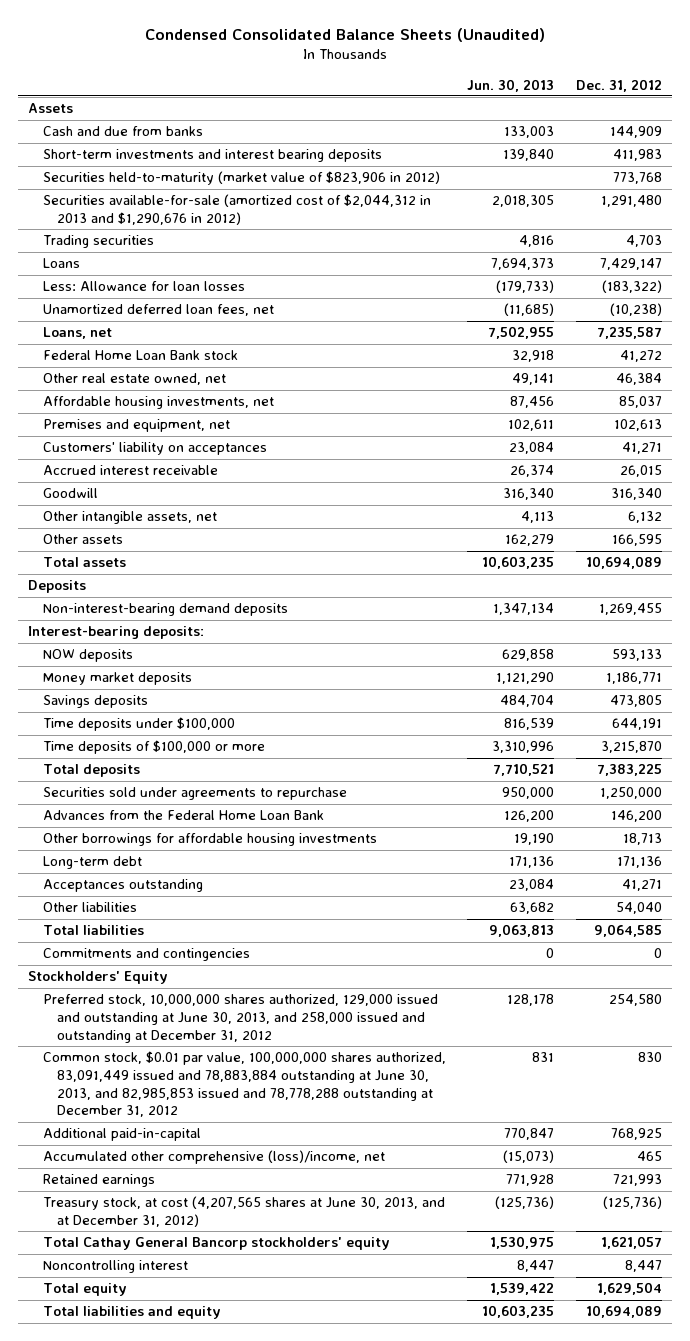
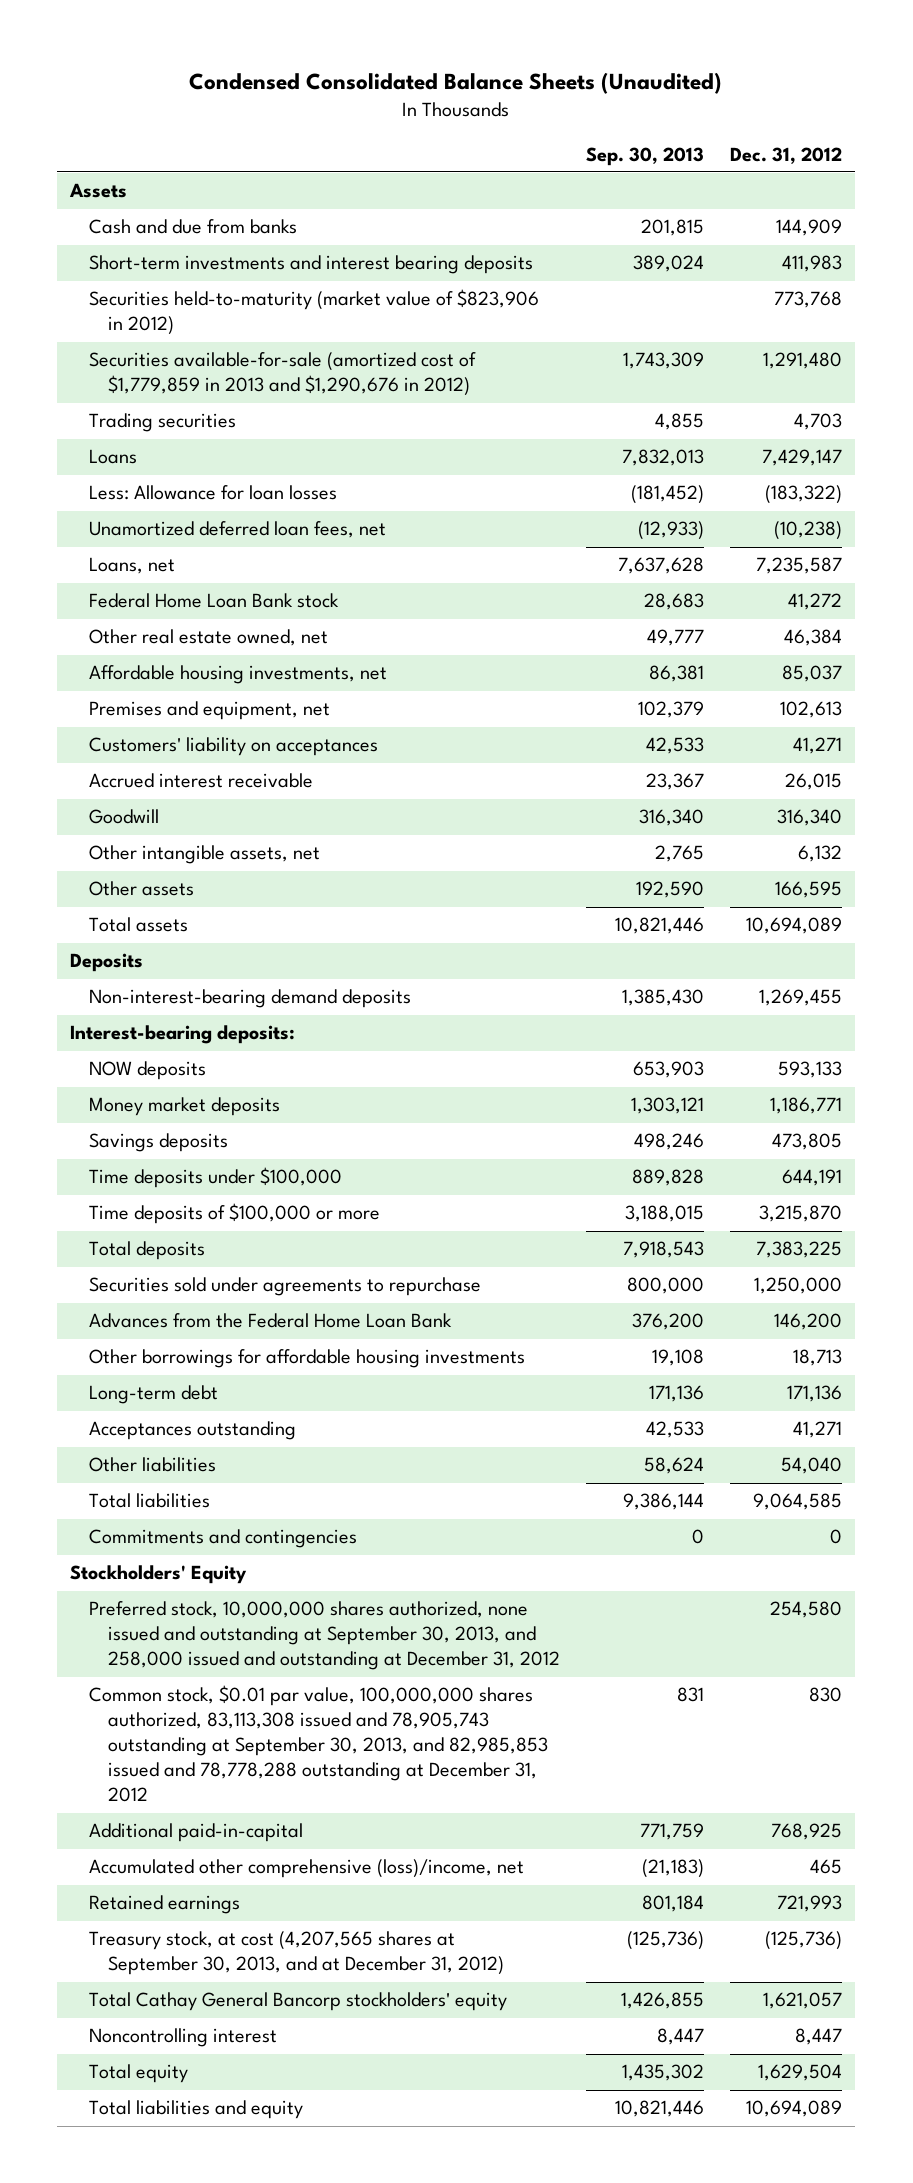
- | Jun. 30, 2013 | Dec. 31, 2012
+ | Sep. 30, 2013 | Dec. 31, 2012
- Securities available-for-sale (amortized cost of $2,044,312 in 2013 and $1,290,676 in 2012) | 2,018,305 | 1,291,480
+ Securities available-for-sale (amortized cost of $1,779,859 in 2013 and $1,290,676 in 2012) | 1,743,309 | 1,291,480
- Preferred stock, 10,000,000 shares authorized, 129,000 issued and outstanding at June 30, 2013, and 258,000 issued and outstanding at December 31, 2012 | 128,178 | 254,580
- Common stock, $0.01 par value, 100,000,000 shares authorized, 83,091,449 issued and 78,883,884 outstanding at June 30, 2013, and 82,985,853 issued and 78,778,288 outstanding at December 31, 2012 | 831 | 830
+ Preferred stock, 10,000,000 shares authorized, none issued and outstanding at September 30, 2013, and 258,000 issued and outstanding at December 31, 2012 | | 254,580
+ Common stock, $0.01 par value, 100,000,000 shares authorized, 83,113,308 issued and 78,905,743 outstanding at September 30, 2013, and 82,985,853 issued and 78,778,288 outstanding at December 31, 2012 | 831 | 830
- Treasury stock, at cost (4,207,565 shares at June 30, 2013, and at December 31, 2012) | (125,736) | (125,736)
+ Treasury stock, at cost (4,207,565 shares at September 30, 2013, and at December 31, 2012) | (125,736) | (125,736)

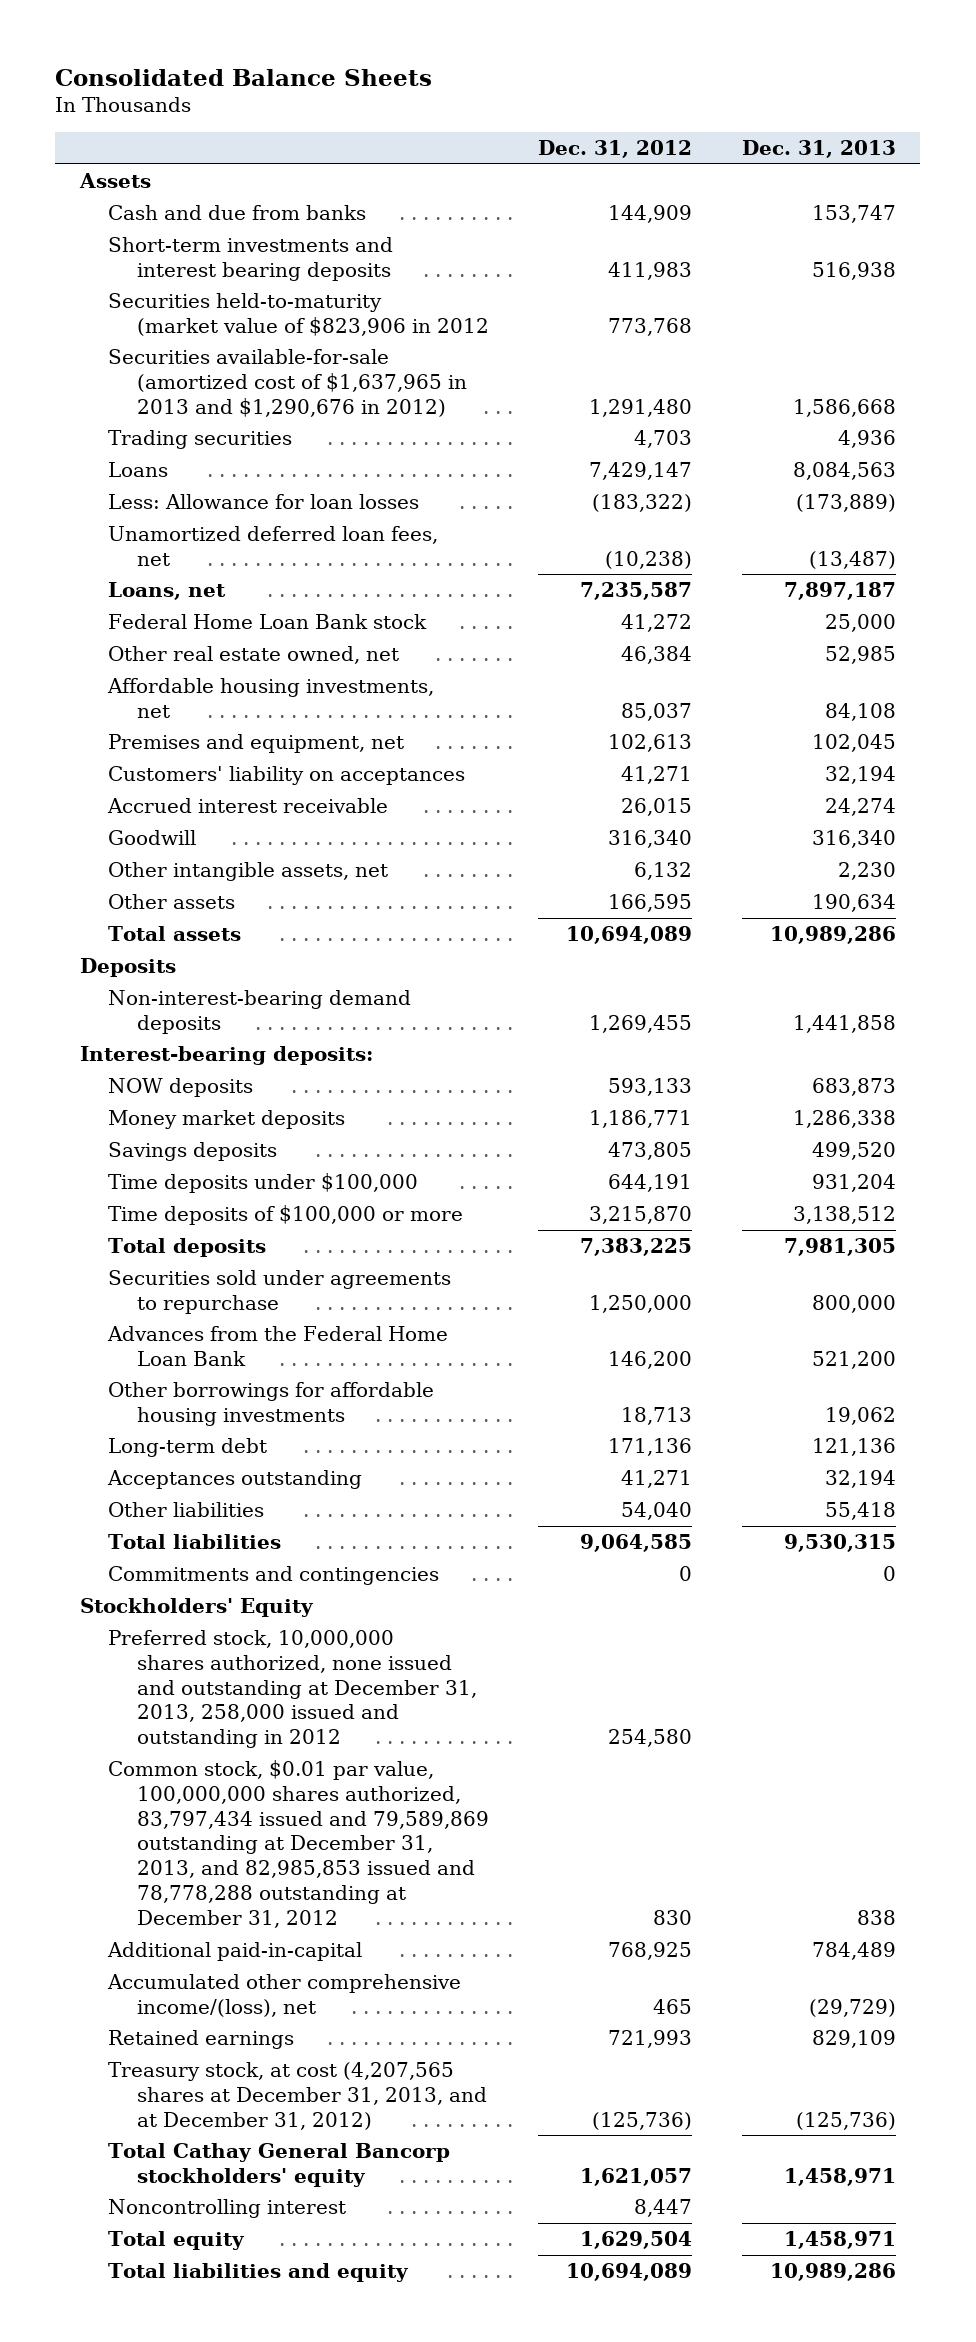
- Condensed Consolidated Balance Sheets (Unaudited)
+ Consolidated Balance Sheets
- | Sep. 30, 2013 | Dec. 31, 2012
+ | Dec. 31, 2012 | Dec. 31, 2013
- Securities held-to-maturity (market value of $823,906 in 2012) | | 773,768
- Securities available-for-sale (amortized cost of $1,779,859 in 2013 and $1,290,676 in 2012) | 1,743,309 | 1,291,480
+ Securities held-to-maturity (market value of $823,906 in 2012 | 773,768 |
+ Securities available-for-sale (amortized cost of $1,637,965 in 2013 and $1,290,676 in 2012) | 1,291,480 | 1,586,668
- Preferred stock, 10,000,000 shares authorized, none issued and outstanding at September 30, 2013, and 258,000 issued and outstanding at December 31, 2012 | | 254,580
- Common stock, $0.01 par value, 100,000,000 shares authorized, 83,113,308 issued and 78,905,743 outstanding at September 30, 2013, and 82,985,853 issued and 78,778,288 outstanding at December 31, 2012 | 831 | 830
+ Preferred stock, 10,000,000 shares authorized, none issued and outstanding at December 31, 2013, 258,000 issued and outstanding in 2012 | 254,580 |
+ Common stock, $0.01 par value, 100,000,000 shares authorized, 83,797,434 issued and 79,589,869 outstanding at December 31, 2013, and 82,985,853 issued and 78,778,288 outstanding at December 31, 2012 | 830 | 838
- Accumulated other comprehensive (loss)/income, net | (21,183) | 465
+ Accumulated other comprehensive income/(loss), net | 465 | (29,729)
- Treasury stock, at cost (4,207,565 shares at September 30, 2013, and at December 31, 2012) | (125,736) | (125,736)
+ Treasury stock, at cost (4,207,565 shares at December 31, 2013, and at December 31, 2012) | (125,736) | (125,736)

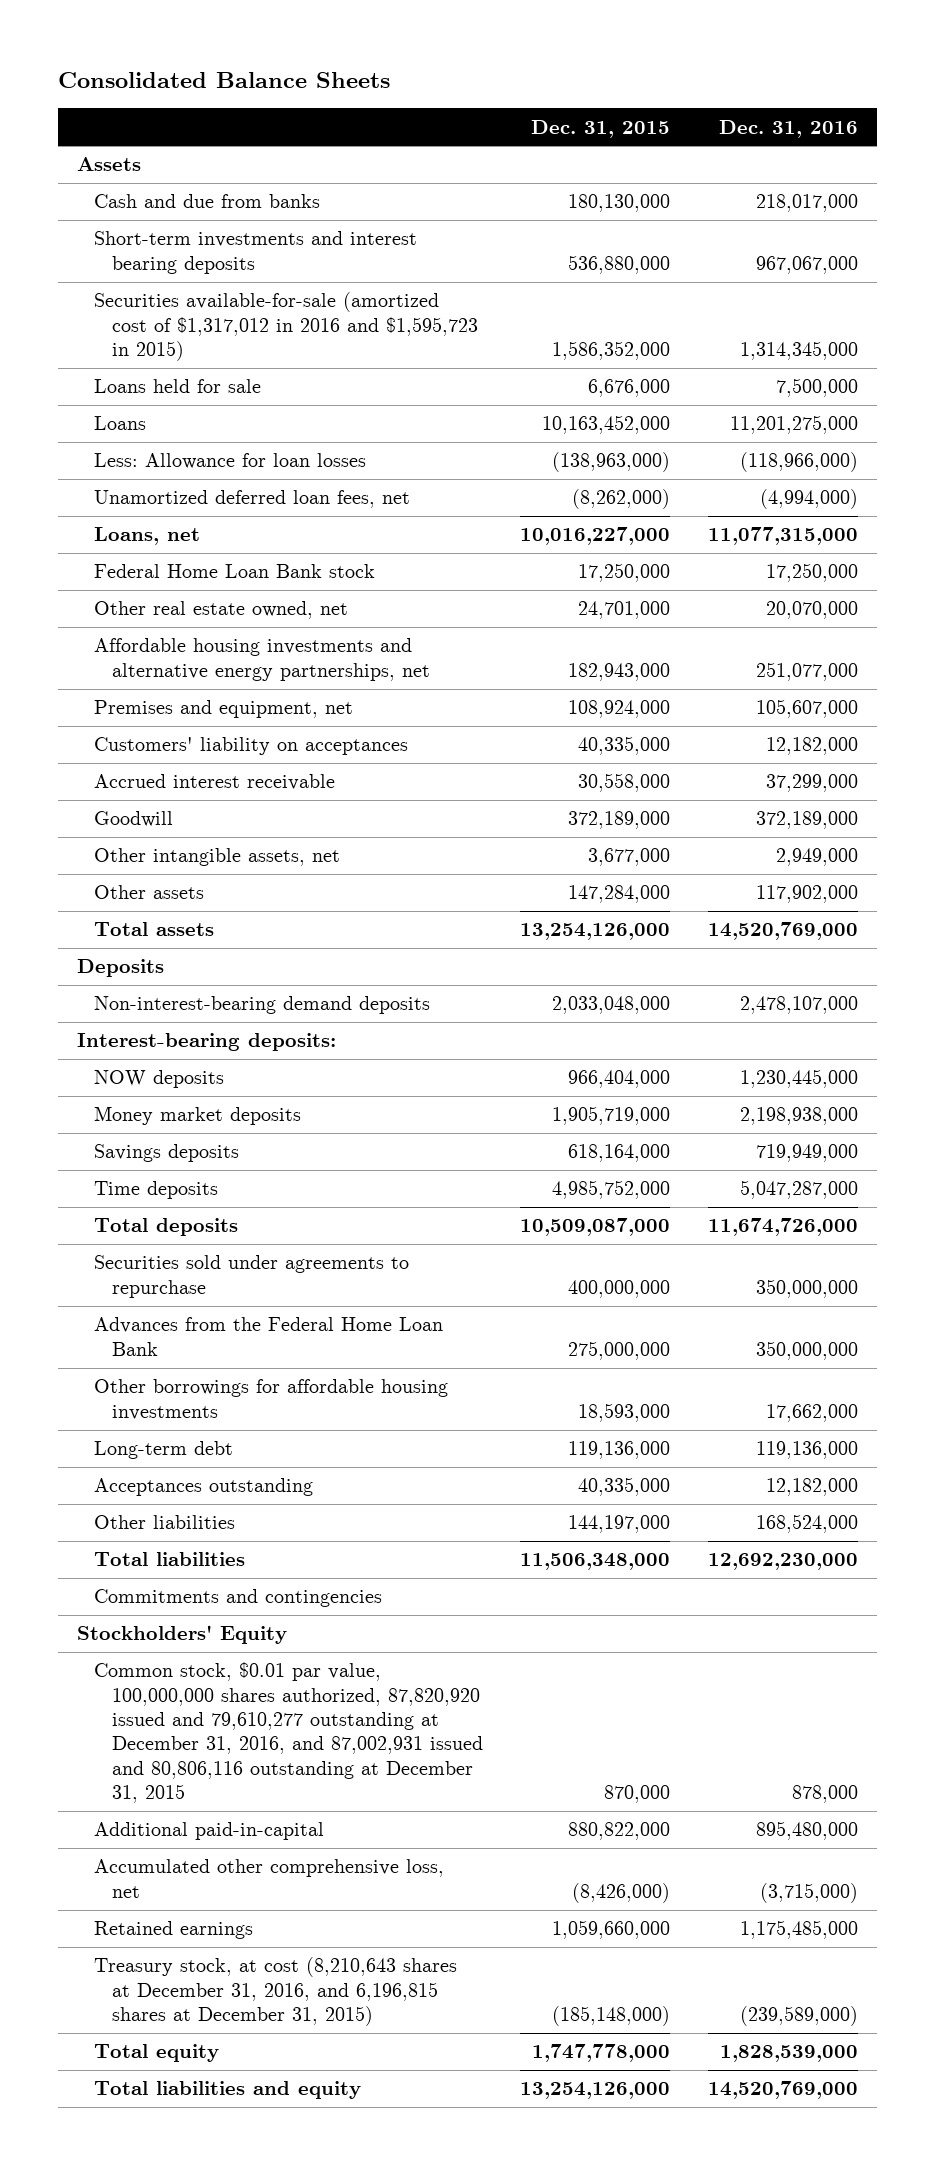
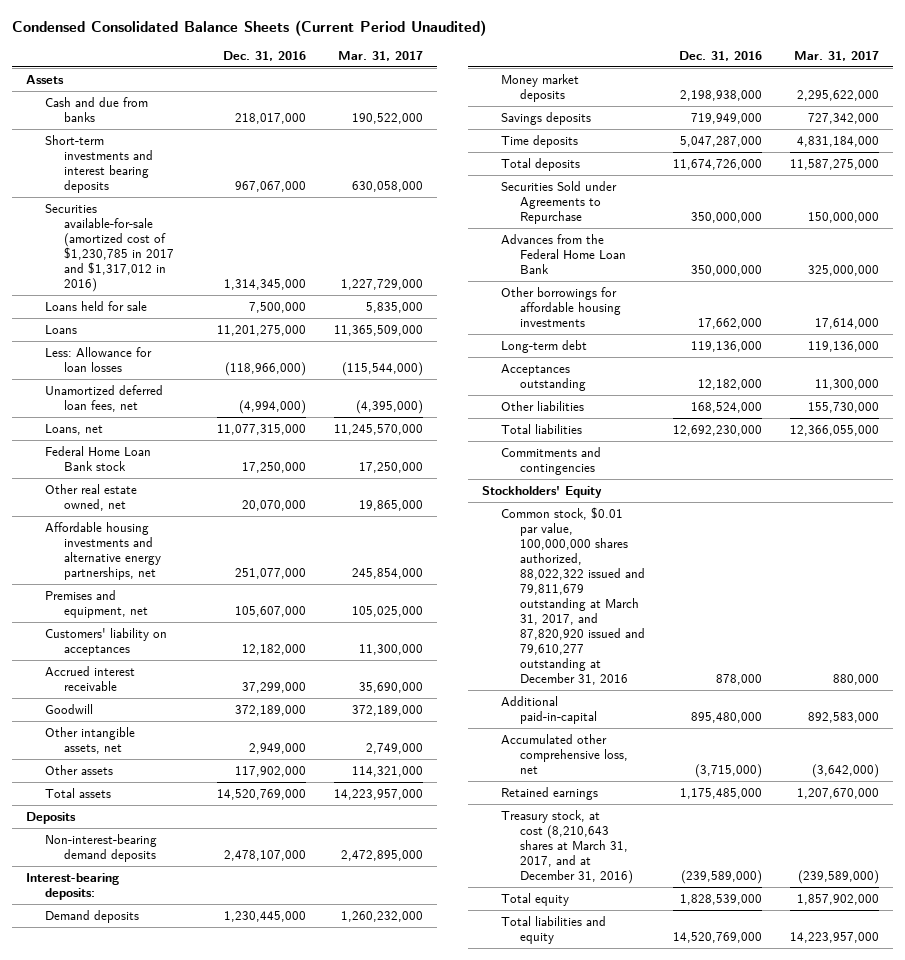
- Consolidated Balance Sheets
+ Condensed Consolidated Balance Sheets (Current Period Unaudited)
- | Dec. 31, 2015 | Dec. 31, 2016
+ | Dec. 31, 2016 | Mar. 31, 2017
- Securities available-for-sale (amortized cost of $1,317,012 in 2016 and $1,595,723 in 2015) | 1,586,352,000 | 1,314,345,000
+ Securities available-for-sale (amortized cost of $1,230,785 in 2017 and $1,317,012 in 2016) | 1,314,345,000 | 1,227,729,000
- NOW deposits | 966,404,000 | 1,230,445,000
+ Demand deposits | 1,230,445,000 | 1,260,232,000
- Securities sold under agreements to repurchase | 400,000,000 | 350,000,000
+ Securities Sold under Agreements to Repurchase | 350,000,000 | 150,000,000
- Common stock, $0.01 par value, 100,000,000 shares authorized, 87,820,920 issued and 79,610,277 outstanding at December 31, 2016, and 87,002,931 issued and 80,806,116 outstanding at December 31, 2015 | 870,000 | 878,000
+ Common stock, $0.01 par value, 100,000,000 shares authorized, 88,022,322 issued and 79,811,679 outstanding at March 31, 2017, and 87,820,920 issued and 79,610,277 outstanding at December 31, 2016 | 878,000 | 880,000
- Treasury stock, at cost (8,210,643 shares at December 31, 2016, and 6,196,815 shares at December 31, 2015) | (185,148,000) | (239,589,000)
+ Treasury stock, at cost (8,210,643 shares at March 31, 2017, and at December 31, 2016) | (239,589,000) | (239,589,000)

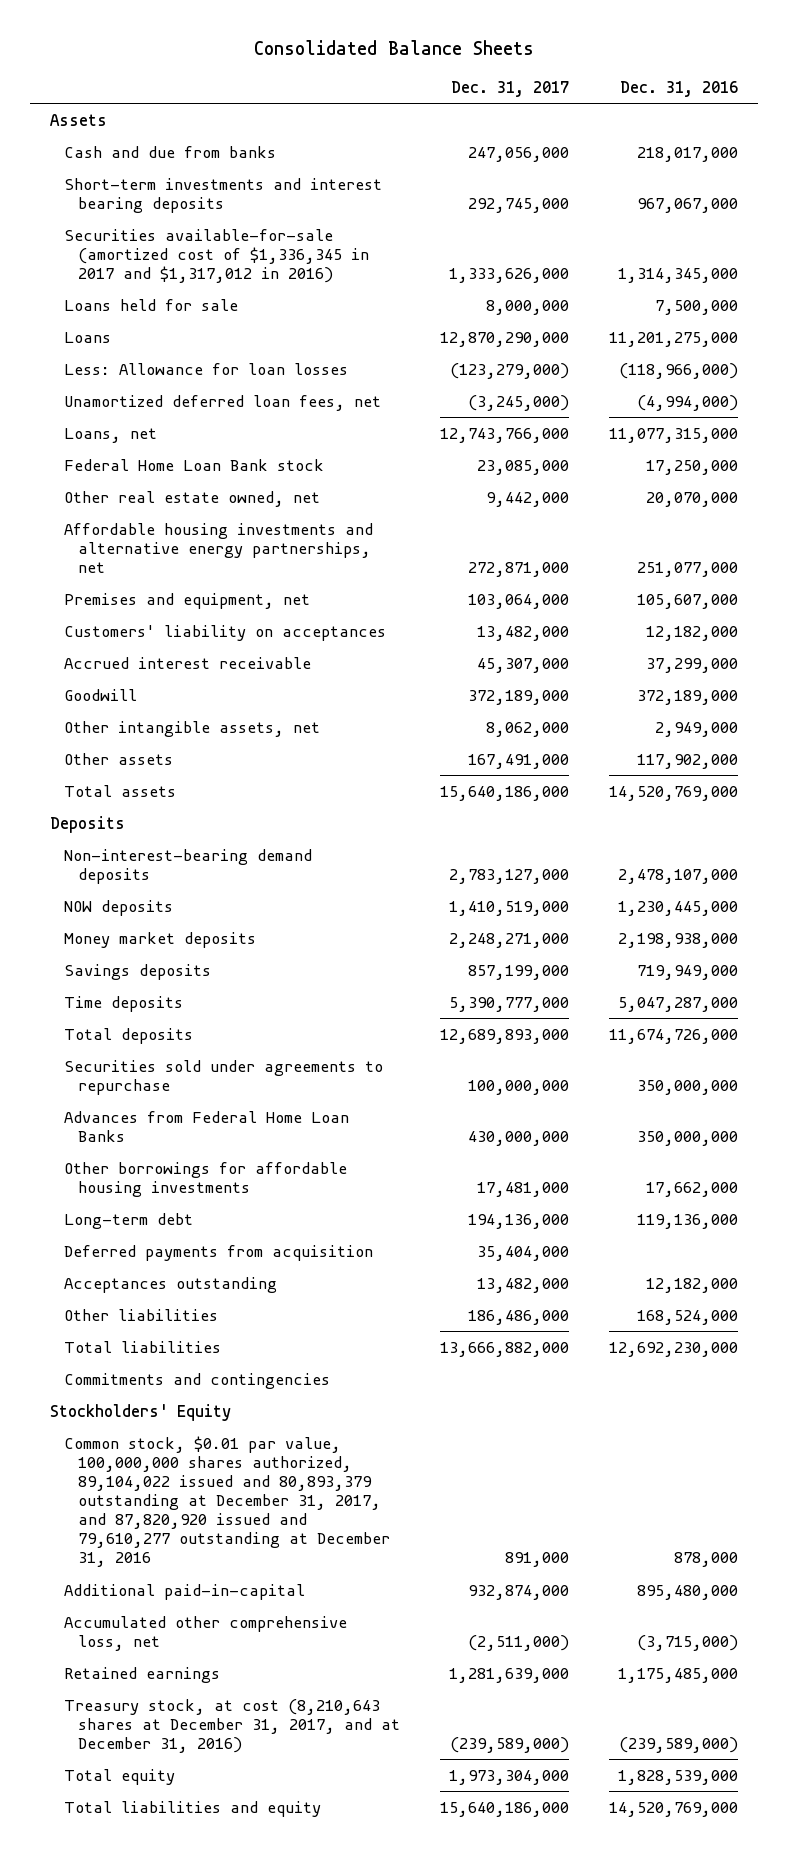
- Condensed Consolidated Balance Sheets (Current Period Unaudited)
+ Consolidated Balance Sheets
- | Dec. 31, 2016 | Mar. 31, 2017
+ | Dec. 31, 2017 | Dec. 31, 2016
- Securities available-for-sale (amortized cost of $1,230,785 in 2017 and $1,317,012 in 2016) | 1,314,345,000 | 1,227,729,000
+ Securities available-for-sale (amortized cost of $1,336,345 in 2017 and $1,317,012 in 2016) | 1,333,626,000 | 1,314,345,000
- Interest-bearing deposits:
- Demand deposits | 1,230,445,000 | 1,260,232,000
+ NOW deposits | 1,410,519,000 | 1,230,445,000
- Securities Sold under Agreements to Repurchase | 350,000,000 | 150,000,000
- Advances from the Federal Home Loan Bank | 350,000,000 | 325,000,000
+ Securities sold under agreements to repurchase | 100,000,000 | 350,000,000
+ Advances from Federal Home Loan Banks | 430,000,000 | 350,000,000
+ Deferred payments from acquisition | 35,404,000 |
- Common stock, $0.01 par value, 100,000,000 shares authorized, 88,022,322 issued and 79,811,679 outstanding at March 31, 2017, and 87,820,920 issued and 79,610,277 outstanding at December 31, 2016 | 878,000 | 880,000
+ Common stock, $0.01 par value, 100,000,000 shares authorized, 89,104,022 issued and 80,893,379 outstanding at December 31, 2017, and 87,820,920 issued and 79,610,277 outstanding at December 31, 2016 | 891,000 | 878,000
- Treasury stock, at cost (8,210,643 shares at March 31, 2017, and at December 31, 2016) | (239,589,000) | (239,589,000)
+ Treasury stock, at cost (8,210,643 shares at December 31, 2017, and at December 31, 2016) | (239,589,000) | (239,589,000)

